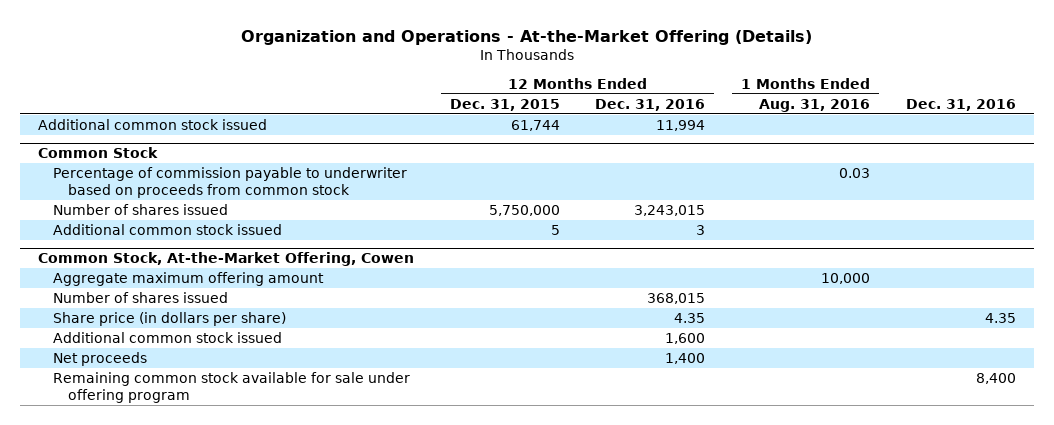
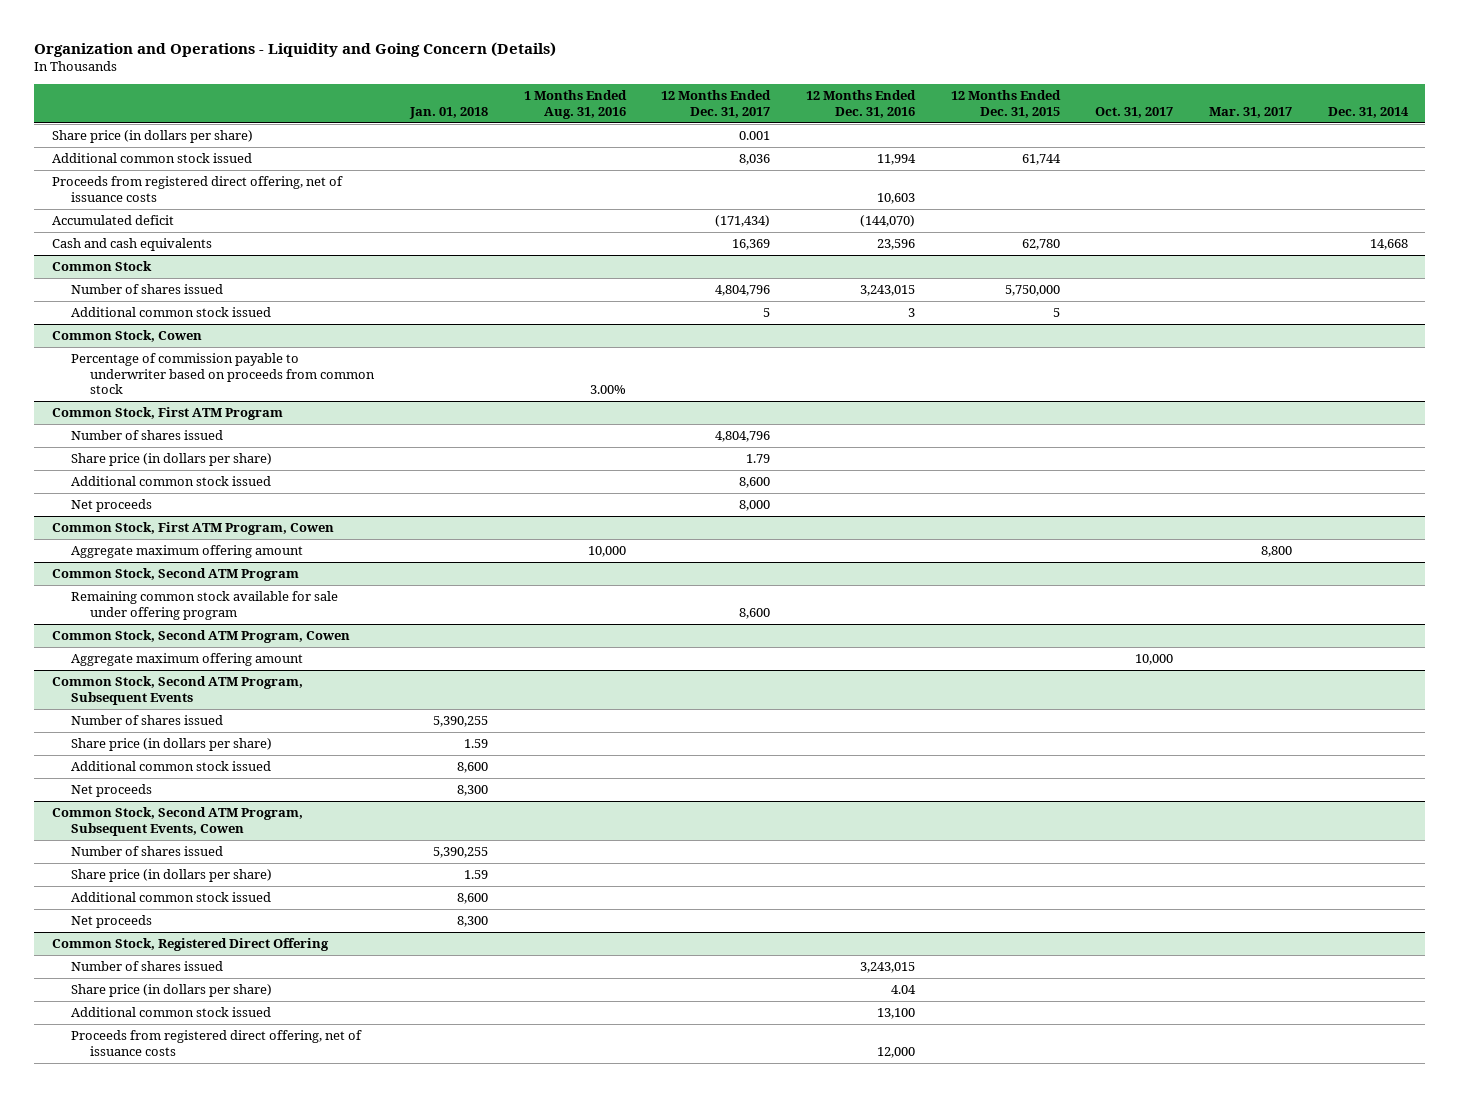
- Organization and Operations - At-the-Market Offering (Details)
+ Organization and Operations - Liquidity and Going Concern (Details)
- | 12 Months Ended Dec. 31, 2015 | 12 Months Ended Dec. 31, 2016 | 1 Months Ended Aug. 31, 2016 | Dec. 31, 2016
+ | Jan. 01, 2018 | 1 Months Ended Aug. 31, 2016 | 12 Months Ended Dec. 31, 2017 | 12 Months Ended Dec. 31, 2016 | 12 Months Ended Dec. 31, 2015 | Oct. 31, 2017 | Mar. 31, 2017 | Dec. 31, 2014
+ Share price (in dollars per share) | | | 0.001 | | | | |
+ Proceeds from registered direct offering, net of issuance costs | | | | 10,603 | | | |
+ Accumulated deficit | | | (171,434) | (144,070) | | | |
+ Cash and cash equivalents | | | 16,369 | 23,596 | 62,780 | | | 14,668
@ Common Stock
- Percentage of commission payable to underwriter based on proceeds from common stock | | | 0.03 |
- Common Stock, At-the-Market Offering, Cowen
- Aggregate maximum offering amount | | | 10,000 |
- Number of shares issued | | 368,015 | |
- Share price (in dollars per share) | | 4.35 | | 4.35
- Additional common stock issued | | 1,600 | |
- Net proceeds | | 1,400 | |
- Remaining common stock available for sale under offering program | | | | 8,400
+ Common Stock, Cowen
+ Percentage of commission payable to underwriter based on proceeds from common stock | | 3.00% | | | | | |
+ Common Stock, First ATM Program
+ Number of shares issued | | | 4,804,796 | | | | |
+ Share price (in dollars per share) | | | 1.79 | | | | |
+ Additional common stock issued | | | 8,600 | | | | |
+ Net proceeds | | | 8,000 | | | | |
+ Common Stock, First ATM Program, Cowen
+ Aggregate maximum offering amount | | 10,000 | | | | | 8,800 |
+ Common Stock, Second ATM Program
+ Remaining common stock available for sale under offering program | | | 8,600 | | | | |
+ Common Stock, Second ATM Program, Cowen
+ Aggregate maximum offering amount | | | | | | 10,000 | |
+ Common Stock, Second ATM Program, Subsequent Events
+ Number of shares issued | 5,390,255 | | | | | | |
+ Share price (in dollars per share) | 1.59 | | | | | | |
+ Additional common stock issued | 8,600 | | | | | | |
+ Net proceeds | 8,300 | | | | | | |
+ Common Stock, Second ATM Program, Subsequent Events, Cowen
+ Number of shares issued | 5,390,255 | | | | | | |
+ Share price (in dollars per share) | 1.59 | | | | | | |
+ Additional common stock issued | 8,600 | | | | | | |
+ Net proceeds | 8,300 | | | | | | |
+ Common Stock, Registered Direct Offering
+ Number of shares issued | | | | 3,243,015 | | | |
+ Share price (in dollars per share) | | | | 4.04 | | | |
+ Additional common stock issued | | | | 13,100 | | | |
+ Proceeds from registered direct offering, net of issuance costs | | | | 12,000 | | | |

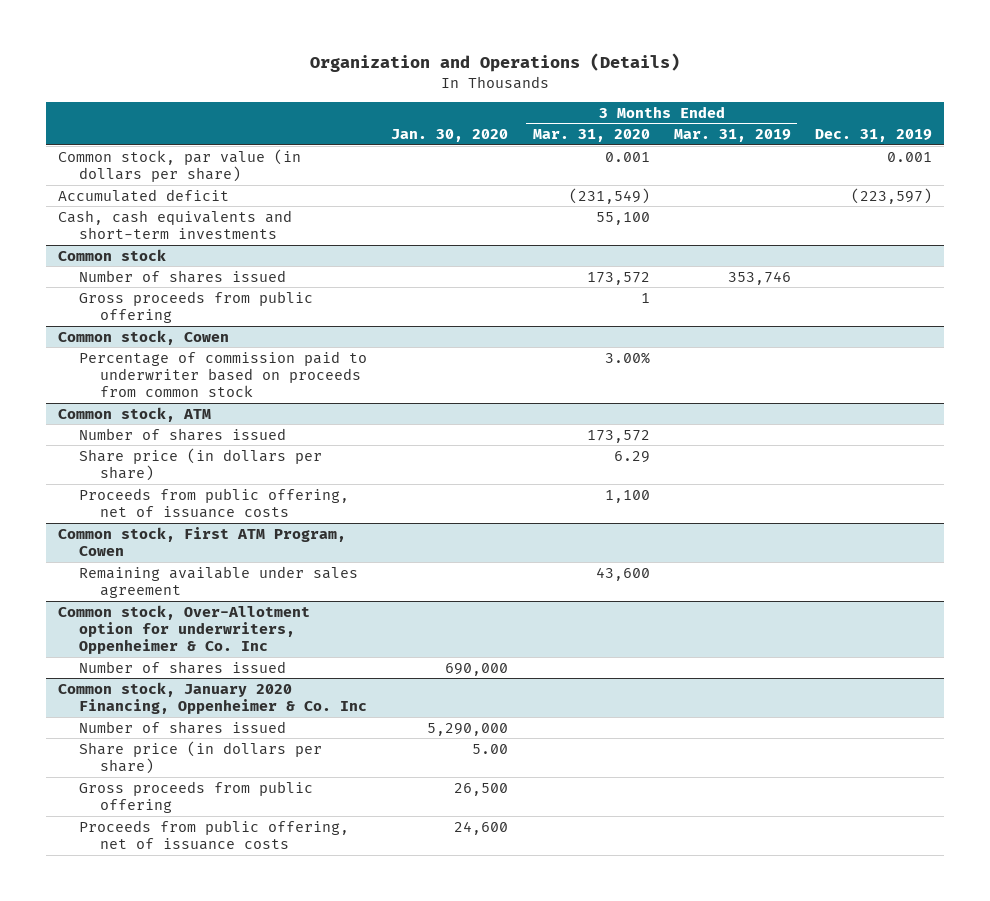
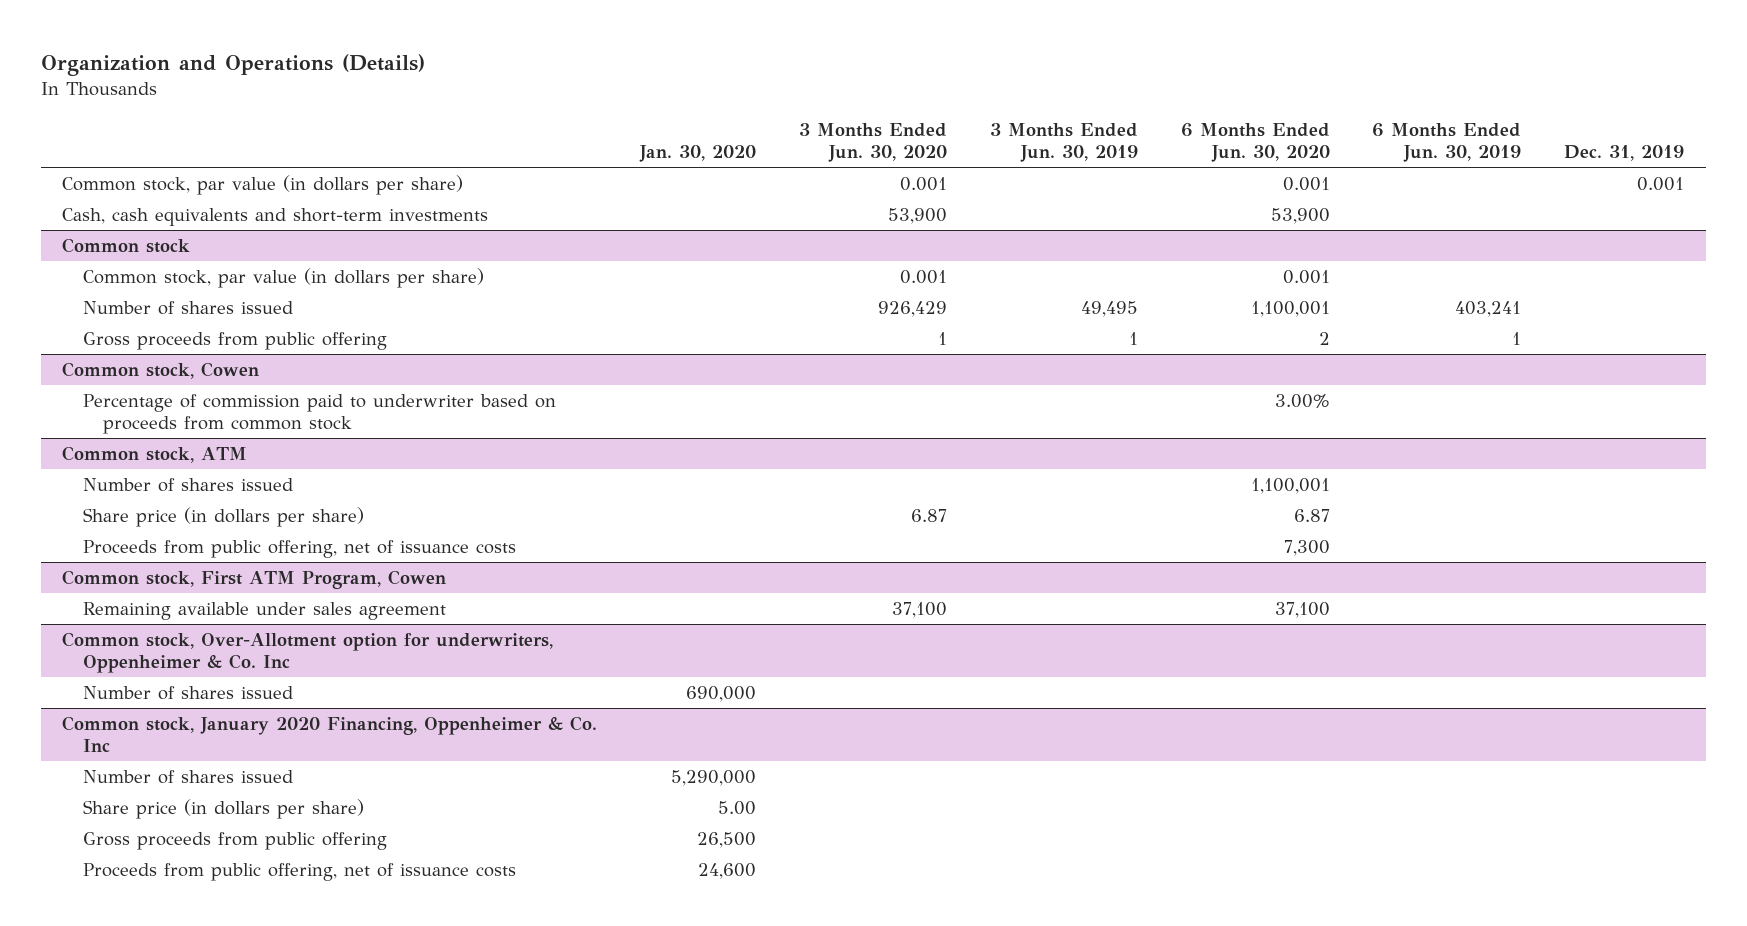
- | Jan. 30, 2020 | 3 Months Ended Mar. 31, 2020 | 3 Months Ended Mar. 31, 2019 | Dec. 31, 2019
+ | Jan. 30, 2020 | 3 Months Ended Jun. 30, 2020 | 3 Months Ended Jun. 30, 2019 | 6 Months Ended Jun. 30, 2020 | 6 Months Ended Jun. 30, 2019 | Dec. 31, 2019
- Accumulated deficit | | (231,549) | | (223,597)
@ Common stock
+ Common stock, par value (in dollars per share) | | 0.001 | | 0.001 | |

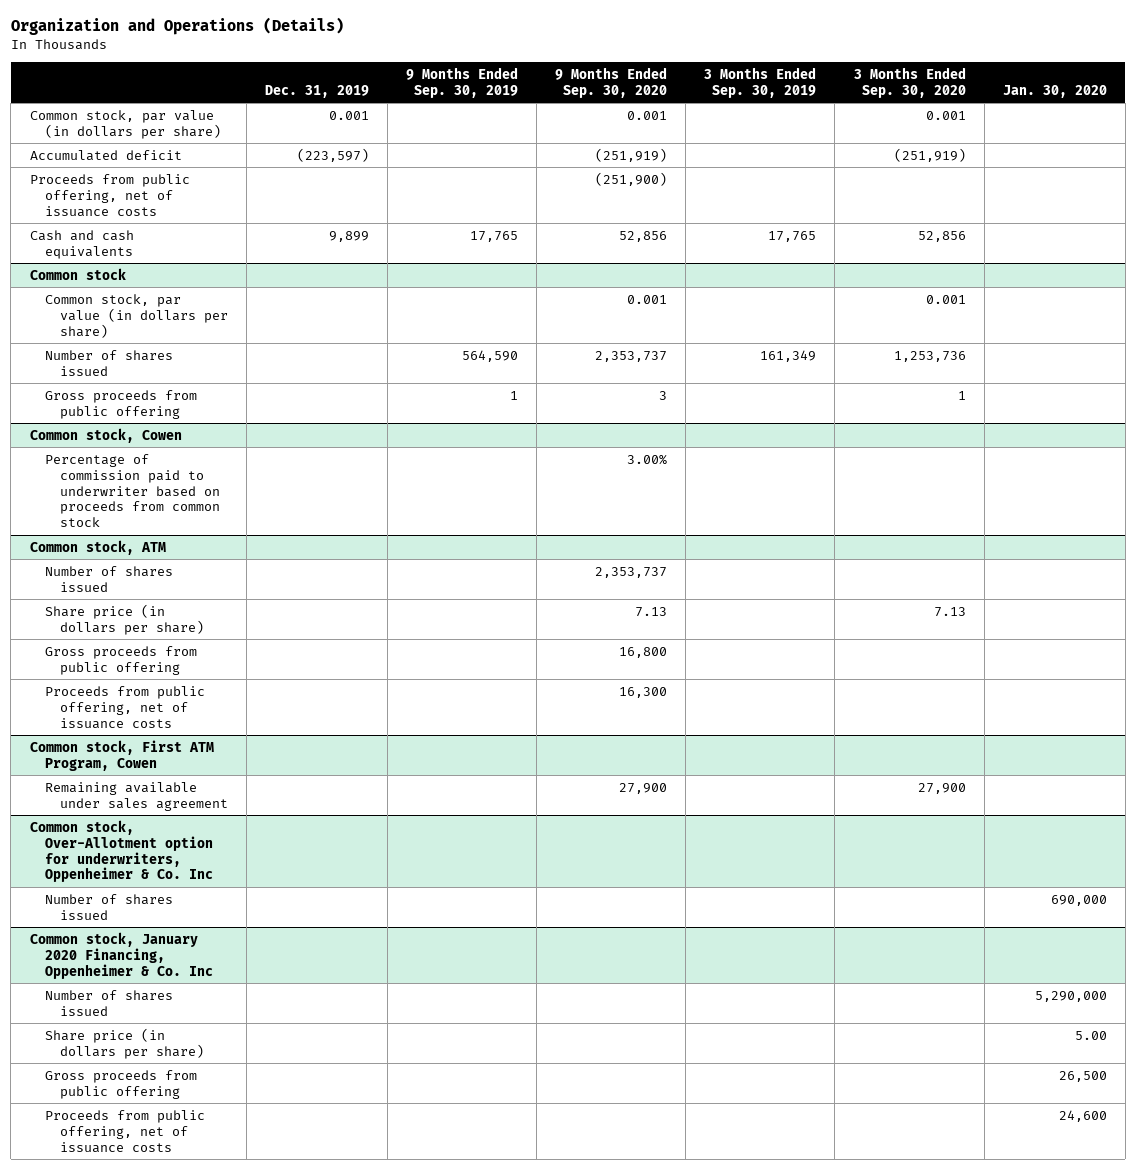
- | Jan. 30, 2020 | 3 Months Ended Jun. 30, 2020 | 3 Months Ended Jun. 30, 2019 | 6 Months Ended Jun. 30, 2020 | 6 Months Ended Jun. 30, 2019 | Dec. 31, 2019
+ | Dec. 31, 2019 | 9 Months Ended Sep. 30, 2019 | 9 Months Ended Sep. 30, 2020 | 3 Months Ended Sep. 30, 2019 | 3 Months Ended Sep. 30, 2020 | Jan. 30, 2020
- Cash, cash equivalents and short-term investments | | 53,900 | | 53,900 | |
+ Accumulated deficit | (223,597) | | (251,919) | | (251,919) |
+ Proceeds from public offering, net of issuance costs | | | (251,900) | | |
+ Cash and cash equivalents | 9,899 | 17,765 | 52,856 | 17,765 | 52,856 |
@ Common stock, ATM
+ Gross proceeds from public offering | | | 16,800 | | |

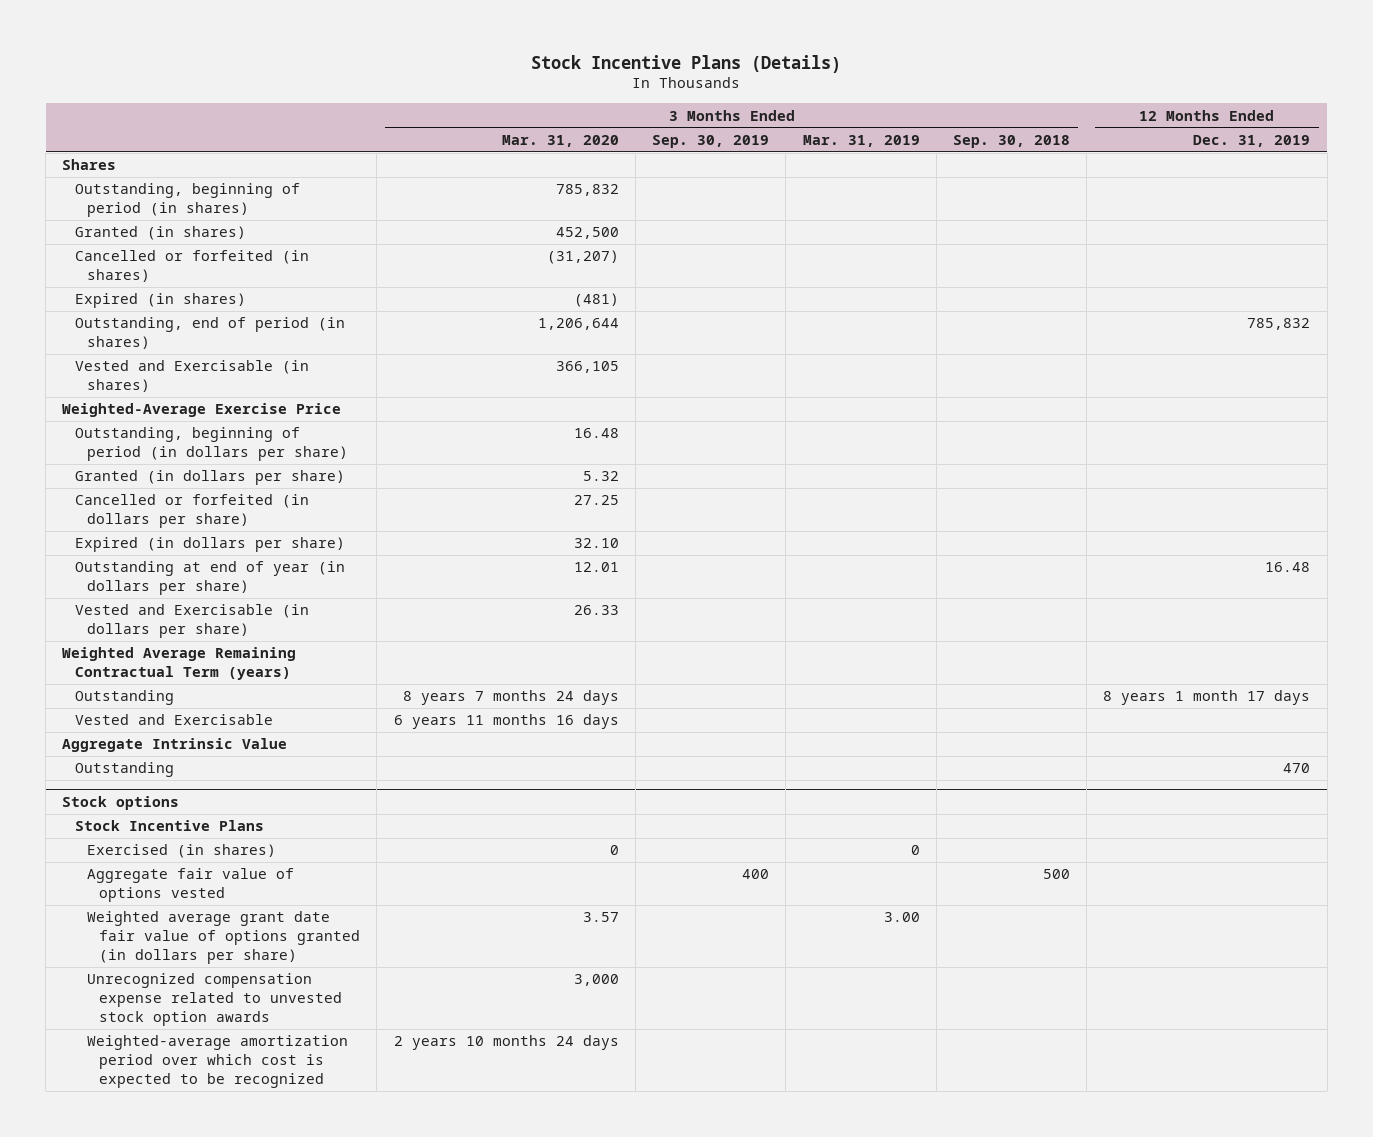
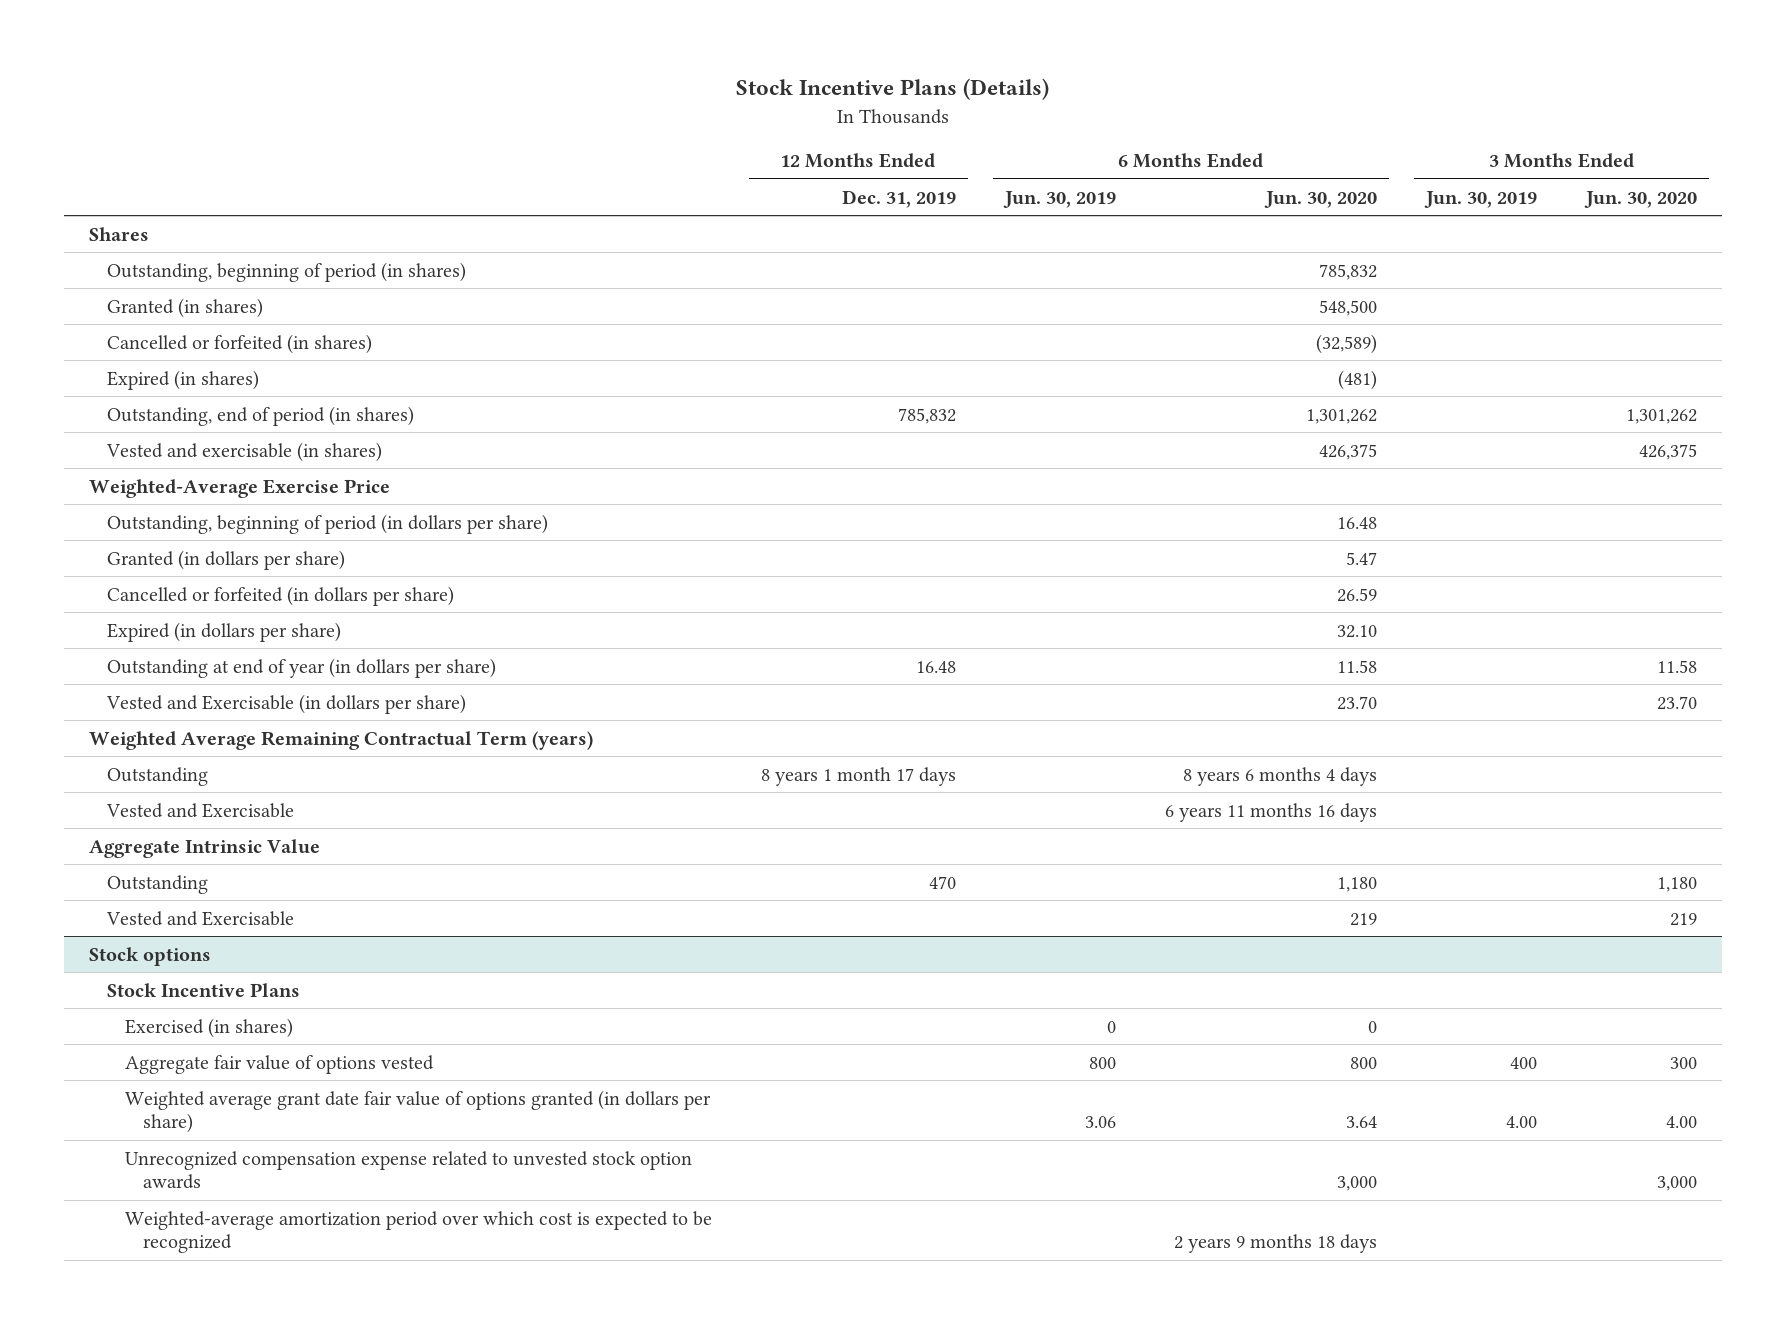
- | 3 Months Ended Mar. 31, 2020 | 3 Months Ended Sep. 30, 2019 | 3 Months Ended Mar. 31, 2019 | 3 Months Ended Sep. 30, 2018 | 12 Months Ended Dec. 31, 2019
+ | 12 Months Ended Dec. 31, 2019 | 6 Months Ended Jun. 30, 2019 | 6 Months Ended Jun. 30, 2020 | 3 Months Ended Jun. 30, 2019 | 3 Months Ended Jun. 30, 2020
- Vested and Exercisable (in shares) | 366,105 | | | |
+ Vested and exercisable (in shares) | | | 426,375 | | 426,375
+ Vested and Exercisable | | | 219 | | 219

